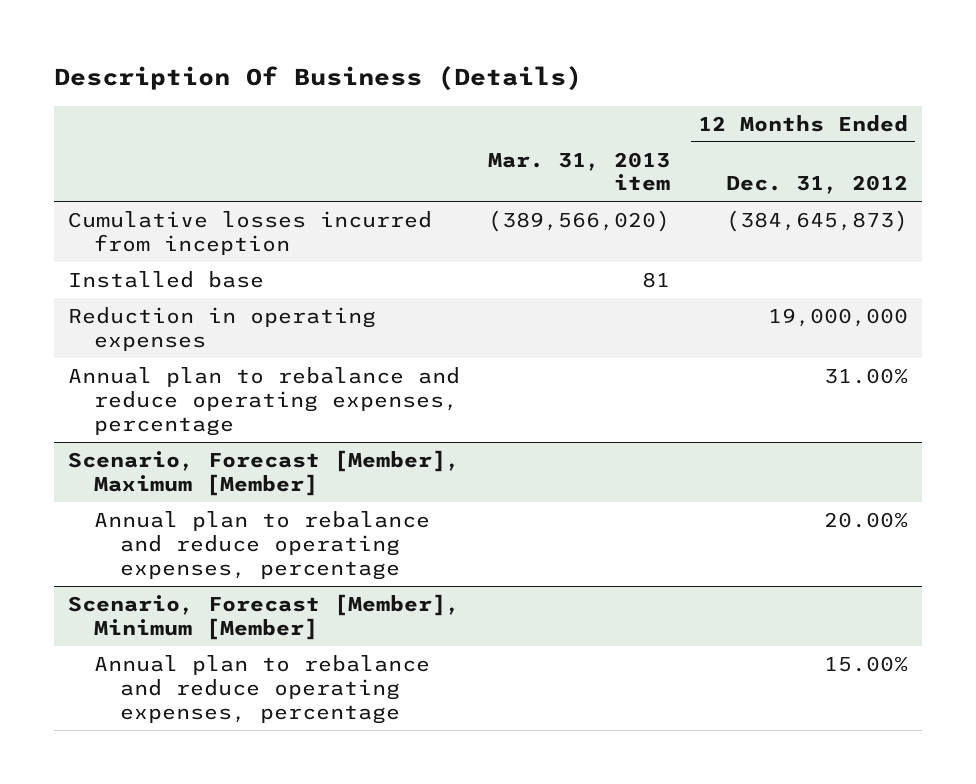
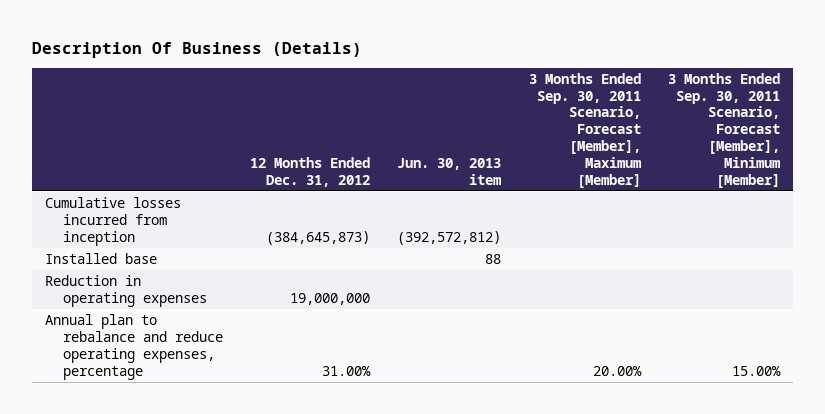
- | Mar. 31, 2013 item | 12 Months Ended Dec. 31, 2012
+ | 12 Months Ended Dec. 31, 2012 | Jun. 30, 2013 item | 3 Months Ended Sep. 30, 2011 Scenario, Forecast [Member], Maximum [Member] | 3 Months Ended Sep. 30, 2011 Scenario, Forecast [Member], Minimum [Member]
- Scenario, Forecast [Member], Maximum [Member]
- Annual plan to rebalance and reduce operating expenses, percentage | | 20.00%
- Scenario, Forecast [Member], Minimum [Member]
- Annual plan to rebalance and reduce operating expenses, percentage | | 15.00%

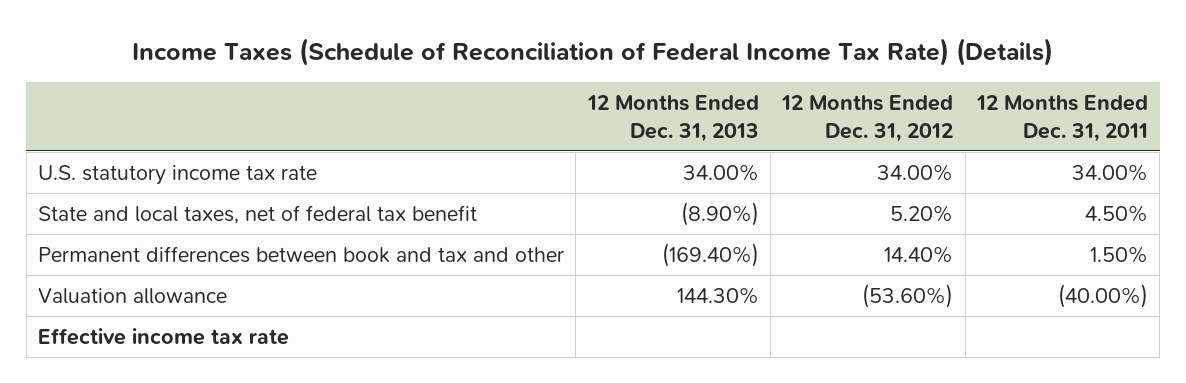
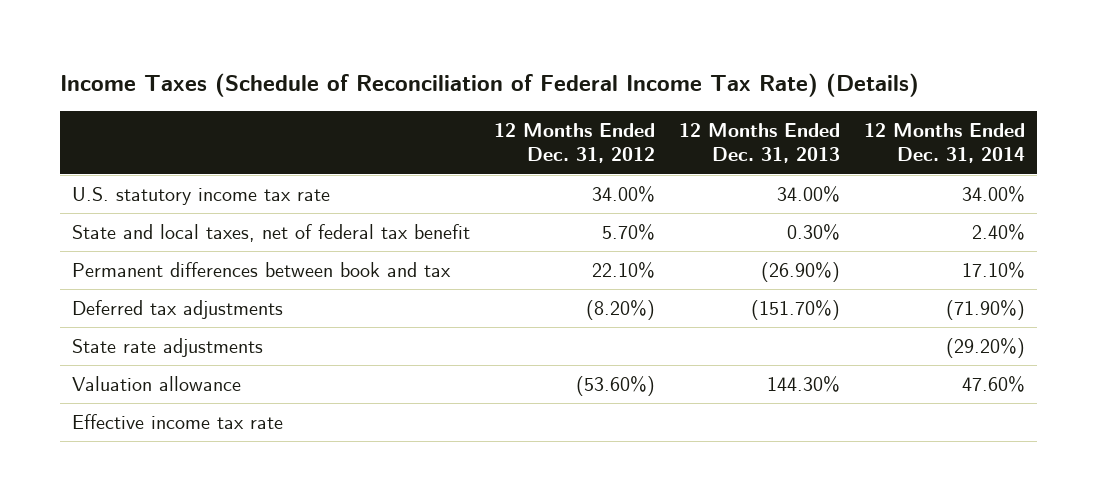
- | 12 Months Ended Dec. 31, 2013 | 12 Months Ended Dec. 31, 2012 | 12 Months Ended Dec. 31, 2011
+ | 12 Months Ended Dec. 31, 2012 | 12 Months Ended Dec. 31, 2013 | 12 Months Ended Dec. 31, 2014
- State and local taxes, net of federal tax benefit | (8.90%) | 5.20% | 4.50%
- Permanent differences between book and tax and other | (169.40%) | 14.40% | 1.50%
+ State and local taxes, net of federal tax benefit | 5.70% | 0.30% | 2.40%
+ Permanent differences between book and tax | 22.10% | (26.90%) | 17.10%
+ Deferred tax adjustments | (8.20%) | (151.70%) | (71.90%)
+ State rate adjustments | | | (29.20%)

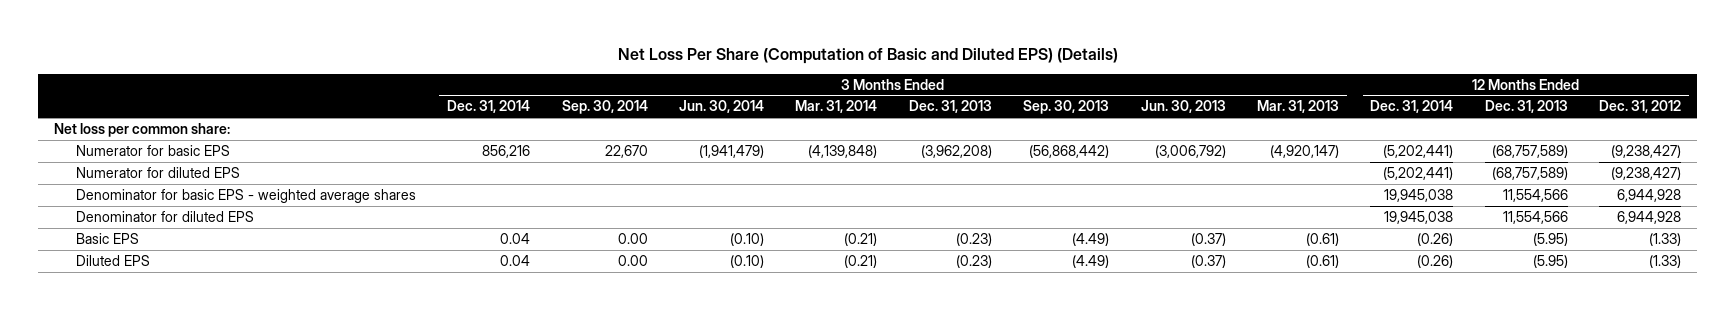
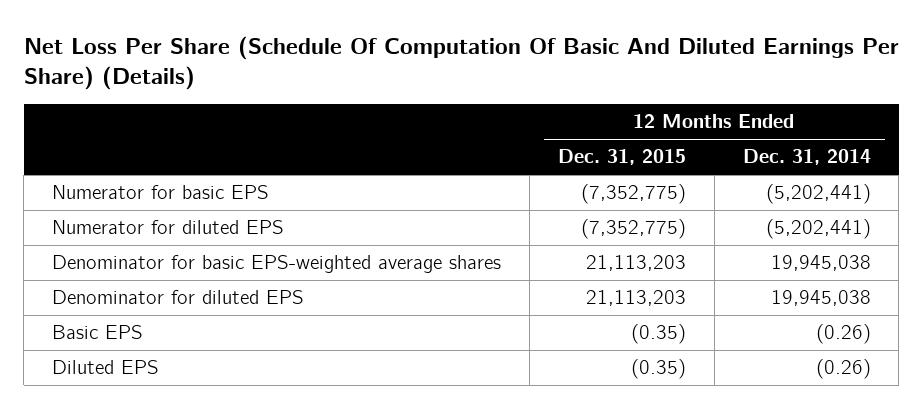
- Net Loss Per Share (Computation of Basic and Diluted EPS) (Details)
+ Net Loss Per Share (Schedule Of Computation Of Basic And Diluted Earnings Per Share) (Details)
- | 3 Months Ended Dec. 31, 2014 | 3 Months Ended Sep. 30, 2014 | 3 Months Ended Jun. 30, 2014 | 3 Months Ended Mar. 31, 2014 | 3 Months Ended Dec. 31, 2013 | 3 Months Ended Sep. 30, 2013 | 3 Months Ended Jun. 30, 2013 | 3 Months Ended Mar. 31, 2013 | 12 Months Ended Dec. 31, 2014 | 12 Months Ended Dec. 31, 2013 | 12 Months Ended Dec. 31, 2012
+ | 12 Months Ended Dec. 31, 2015 | 12 Months Ended Dec. 31, 2014
- Net loss per common share:
- Denominator for basic EPS - weighted average shares | | | | | | | | | 19,945,038 | 11,554,566 | 6,944,928
+ Denominator for basic EPS-weighted average shares | 21,113,203 | 19,945,038

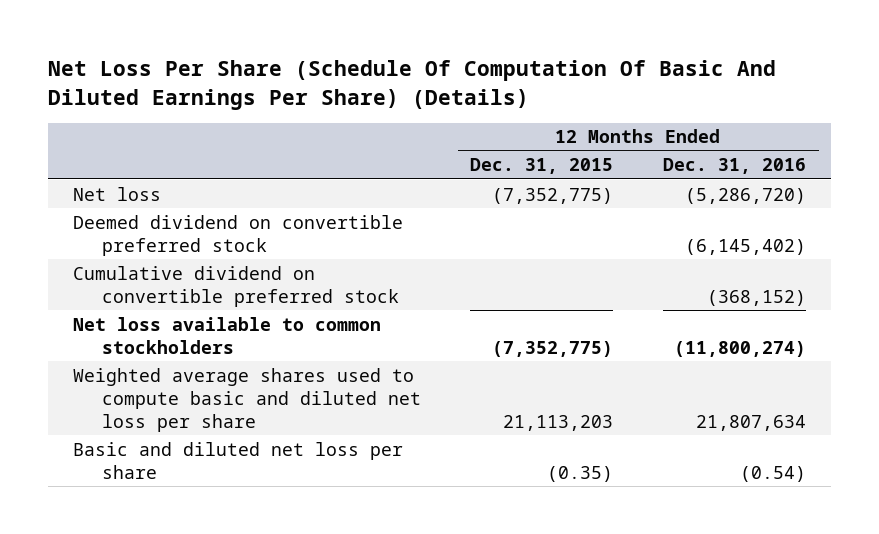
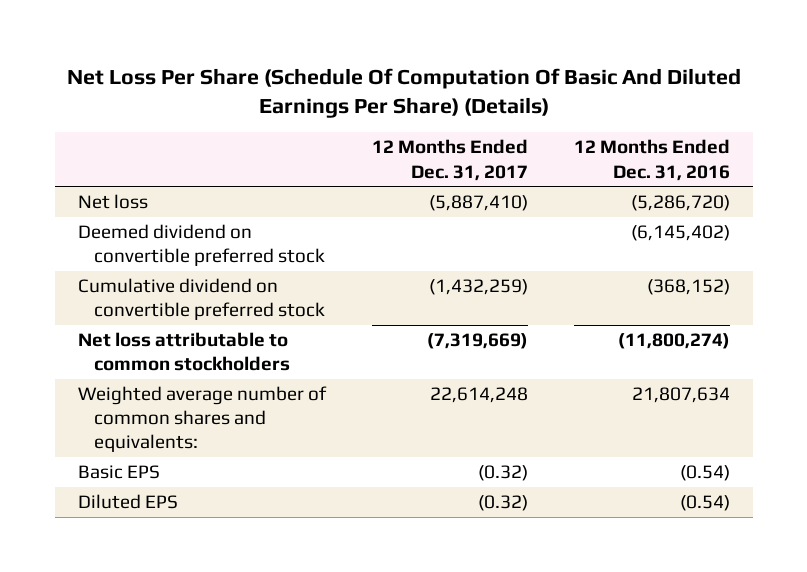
- | 12 Months Ended Dec. 31, 2015 | 12 Months Ended Dec. 31, 2016
+ | 12 Months Ended Dec. 31, 2017 | 12 Months Ended Dec. 31, 2016
- Net loss available to common stockholders | (7,352,775) | (11,800,274)
- Weighted average shares used to compute basic and diluted net loss per share | 21,113,203 | 21,807,634
- Basic and diluted net loss per share | (0.35) | (0.54)
+ Net loss attributable to common stockholders | (7,319,669) | (11,800,274)
+ Weighted average number of common shares and equivalents: | 22,614,248 | 21,807,634
+ Basic EPS | (0.32) | (0.54)
+ Diluted EPS | (0.32) | (0.54)

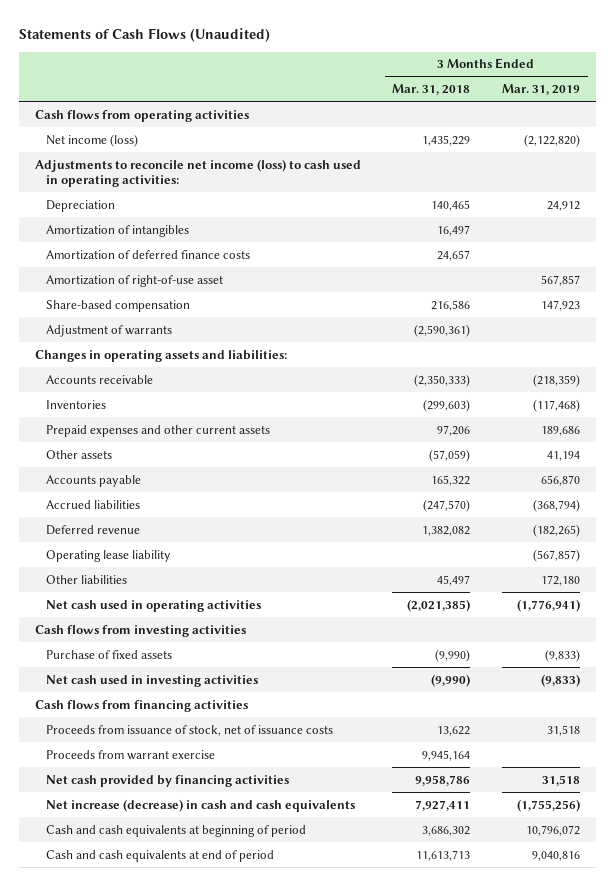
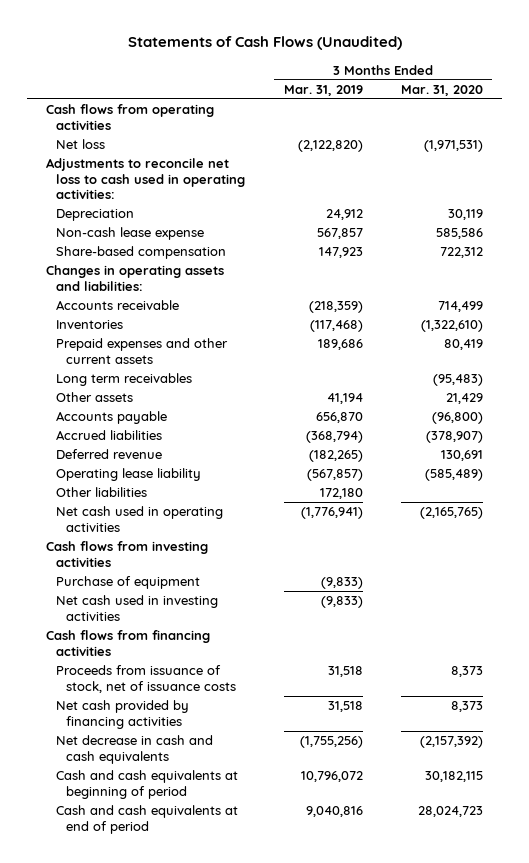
- | 3 Months Ended Mar. 31, 2018 | 3 Months Ended Mar. 31, 2019
+ | 3 Months Ended Mar. 31, 2019 | 3 Months Ended Mar. 31, 2020
- Net income (loss) | 1,435,229 | (2,122,820)
- Adjustments to reconcile net income (loss) to cash used in operating activities:
+ Net loss | (2,122,820) | (1,971,531)
+ Adjustments to reconcile net loss to cash used in operating activities:
- Amortization of intangibles | 16,497 |
- Amortization of deferred finance costs | 24,657 |
- Amortization of right-of-use asset | | 567,857
+ Non-cash lease expense | 567,857 | 585,586
- Adjustment of warrants | (2,590,361) |
+ Long term receivables | | (95,483)
- Purchase of fixed assets | (9,990) | (9,833)
+ Purchase of equipment | (9,833) |
- Proceeds from warrant exercise | 9,945,164 |
- Net increase (decrease) in cash and cash equivalents | 7,927,411 | (1,755,256)
+ Net decrease in cash and cash equivalents | (1,755,256) | (2,157,392)

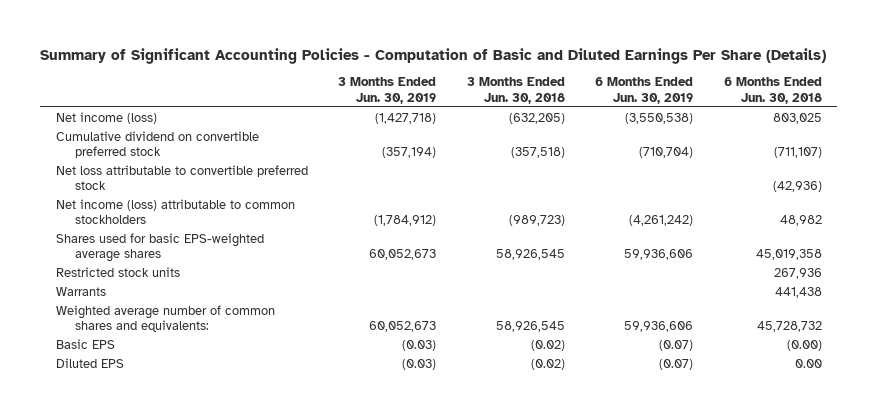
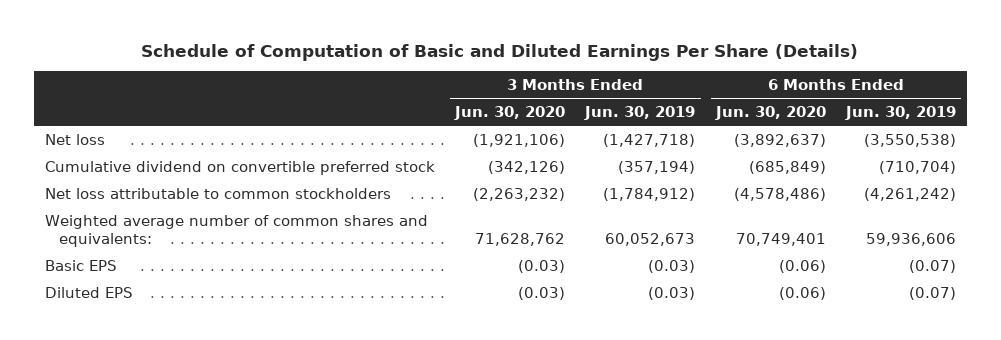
- Summary of Significant Accounting Policies - Computation of Basic and Diluted Earnings Per Share (Details)
+ Schedule of Computation of Basic and Diluted Earnings Per Share (Details)
- | 3 Months Ended Jun. 30, 2019 | 3 Months Ended Jun. 30, 2018 | 6 Months Ended Jun. 30, 2019 | 6 Months Ended Jun. 30, 2018
+ | 3 Months Ended Jun. 30, 2020 | 3 Months Ended Jun. 30, 2019 | 6 Months Ended Jun. 30, 2020 | 6 Months Ended Jun. 30, 2019
- Net income (loss) | (1,427,718) | (632,205) | (3,550,538) | 803,025
+ Net loss | (1,921,106) | (1,427,718) | (3,892,637) | (3,550,538)
- Net loss attributable to convertible preferred stock | | | | (42,936)
- Net income (loss) attributable to common stockholders | (1,784,912) | (989,723) | (4,261,242) | 48,982
- Shares used for basic EPS-weighted average shares | 60,052,673 | 58,926,545 | 59,936,606 | 45,019,358
- Restricted stock units | | | | 267,936
- Warrants | | | | 441,438
+ Net loss attributable to common stockholders | (2,263,232) | (1,784,912) | (4,578,486) | (4,261,242)

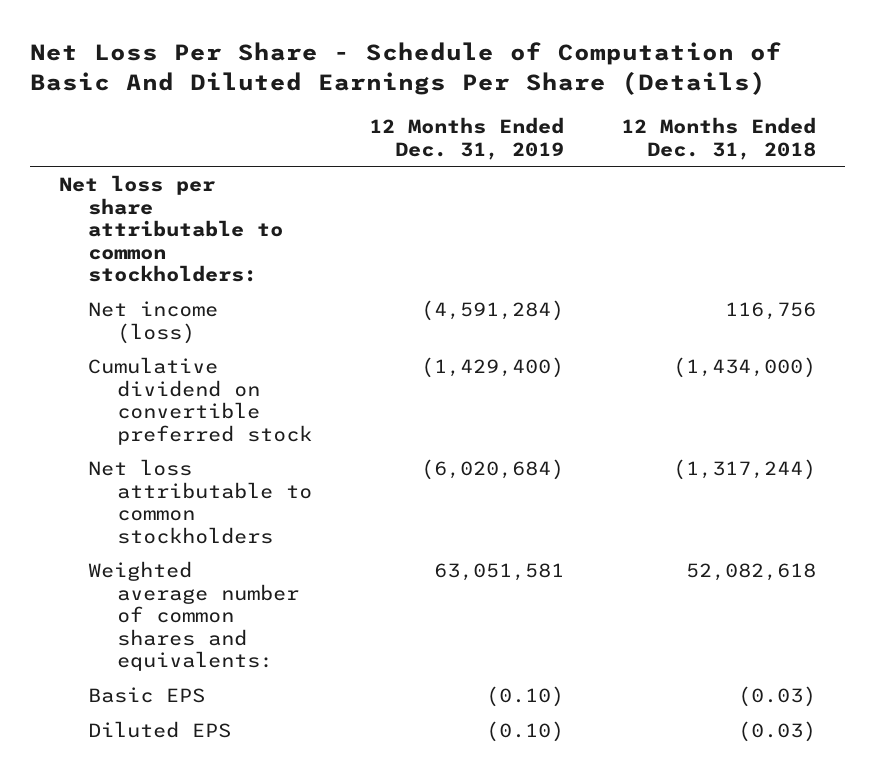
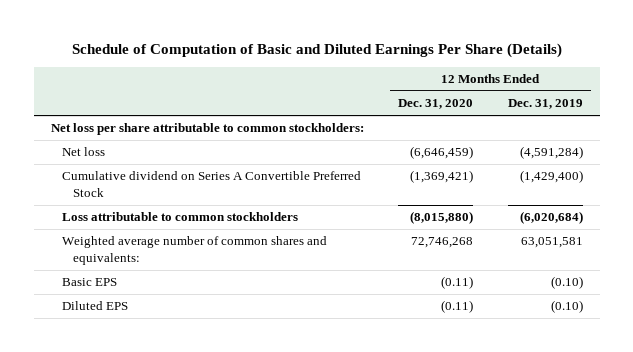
- Net Loss Per Share - Schedule of Computation of Basic And Diluted Earnings Per Share (Details)
+ Schedule of Computation of Basic and Diluted Earnings Per Share (Details)
- | 12 Months Ended Dec. 31, 2019 | 12 Months Ended Dec. 31, 2018
+ | 12 Months Ended Dec. 31, 2020 | 12 Months Ended Dec. 31, 2019
- Net income (loss) | (4,591,284) | 116,756
- Cumulative dividend on convertible preferred stock | (1,429,400) | (1,434,000)
- Net loss attributable to common stockholders | (6,020,684) | (1,317,244)
+ Net loss | (6,646,459) | (4,591,284)
+ Cumulative dividend on Series A Convertible Preferred Stock | (1,369,421) | (1,429,400)
+ Loss attributable to common stockholders | (8,015,880) | (6,020,684)

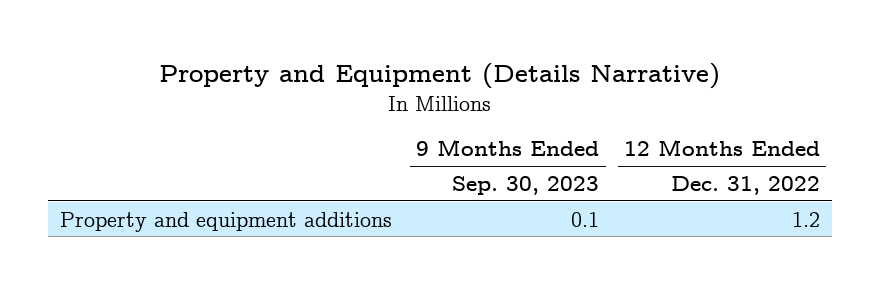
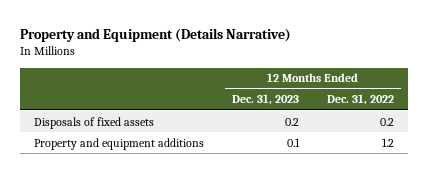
- | 9 Months Ended Sep. 30, 2023 | 12 Months Ended Dec. 31, 2022
+ | 12 Months Ended Dec. 31, 2023 | 12 Months Ended Dec. 31, 2022
+ Disposals of fixed assets | 0.2 | 0.2

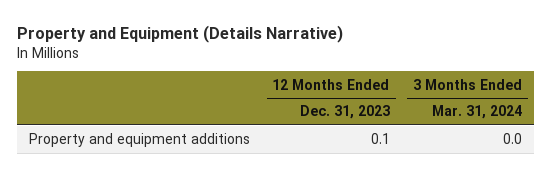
- | 12 Months Ended Dec. 31, 2023 | 12 Months Ended Dec. 31, 2022
+ | 12 Months Ended Dec. 31, 2023 | 3 Months Ended Mar. 31, 2024
- Disposals of fixed assets | 0.2 | 0.2

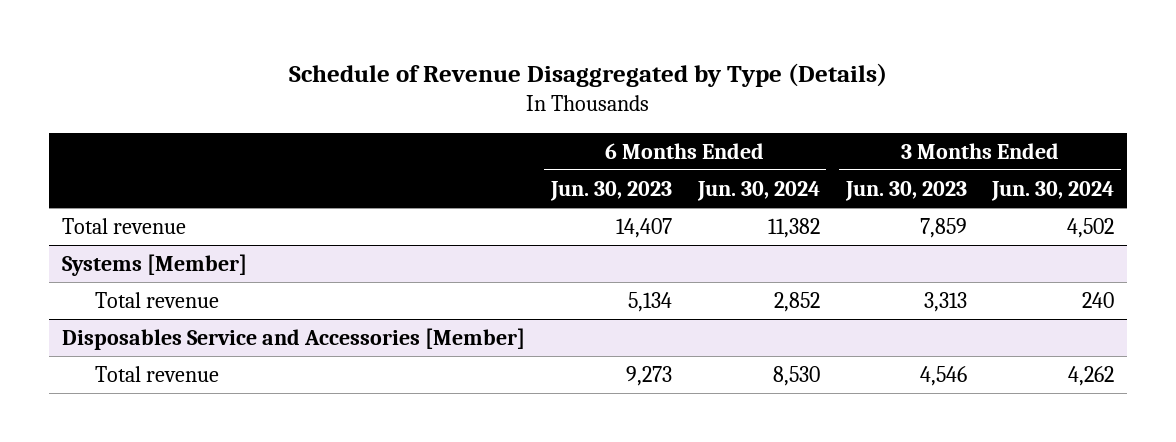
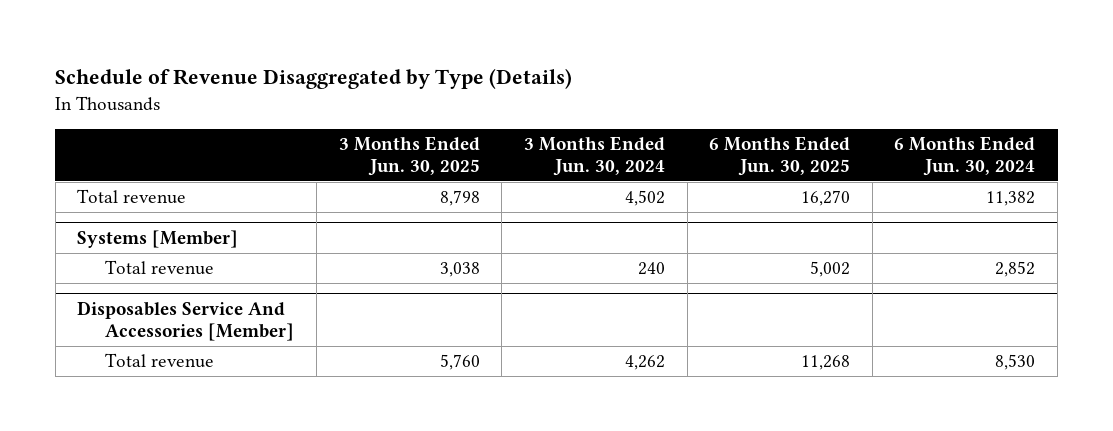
- | 6 Months Ended Jun. 30, 2023 | 6 Months Ended Jun. 30, 2024 | 3 Months Ended Jun. 30, 2023 | 3 Months Ended Jun. 30, 2024
+ | 3 Months Ended Jun. 30, 2025 | 3 Months Ended Jun. 30, 2024 | 6 Months Ended Jun. 30, 2025 | 6 Months Ended Jun. 30, 2024
- Disposables Service and Accessories [Member]
+ Disposables Service And Accessories [Member]

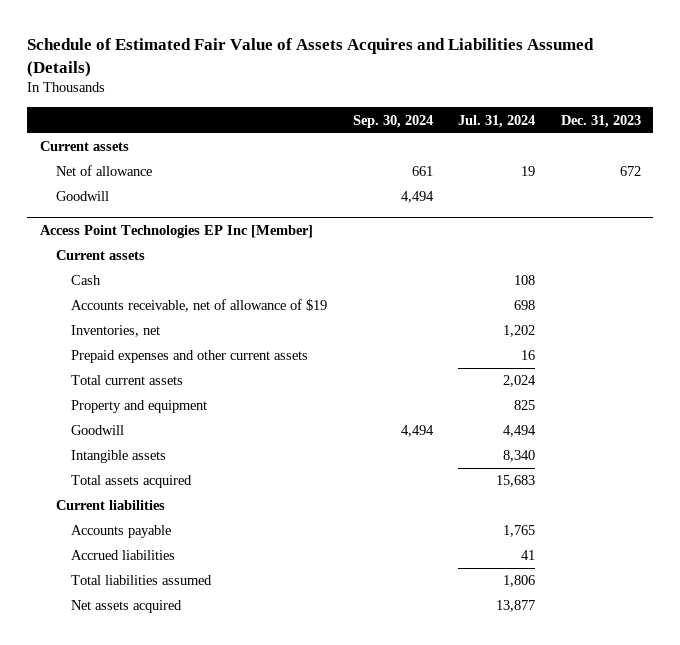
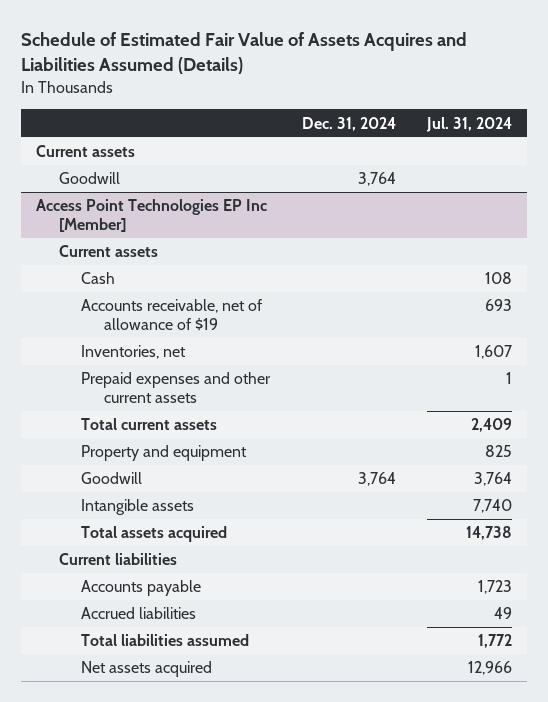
- | Sep. 30, 2024 | Jul. 31, 2024 | Dec. 31, 2023
+ | Dec. 31, 2024 | Jul. 31, 2024
- Net of allowance | 661 | 19 | 672
@ Access Point Technologies EP Inc [Member]
- Accounts receivable, net of allowance of $19 | | 698 |
- Inventories, net | | 1,202 |
- Prepaid expenses and other current assets | | 16 |
- Total current assets | | 2,024 |
+ Accounts receivable, net of allowance of $19 | | 693
+ Inventories, net | | 1,607
+ Prepaid expenses and other current assets | | 1
+ Total current assets | | 2,409
- Goodwill | 4,494 | 4,494 |
- Intangible assets | | 8,340 |
- Total assets acquired | | 15,683 |
+ Goodwill | 3,764 | 3,764
+ Intangible assets | | 7,740
+ Total assets acquired | | 14,738
- Accounts payable | | 1,765 |
- Accrued liabilities | | 41 |
- Total liabilities assumed | | 1,806 |
- Net assets acquired | | 13,877 |
+ Accounts payable | | 1,723
+ Accrued liabilities | | 49
+ Total liabilities assumed | | 1,772
+ Net assets acquired | | 12,966

